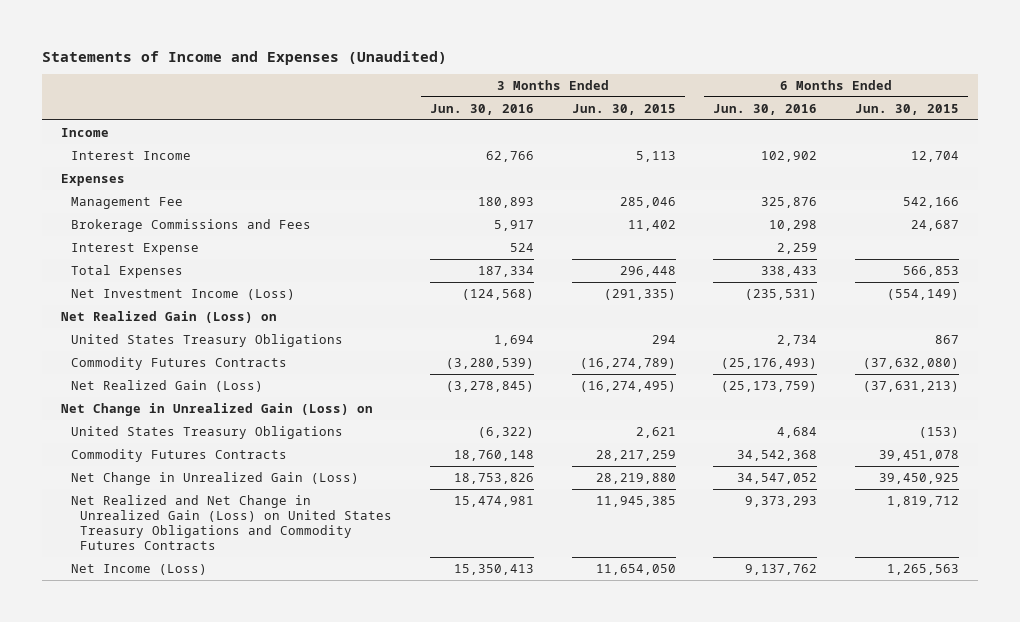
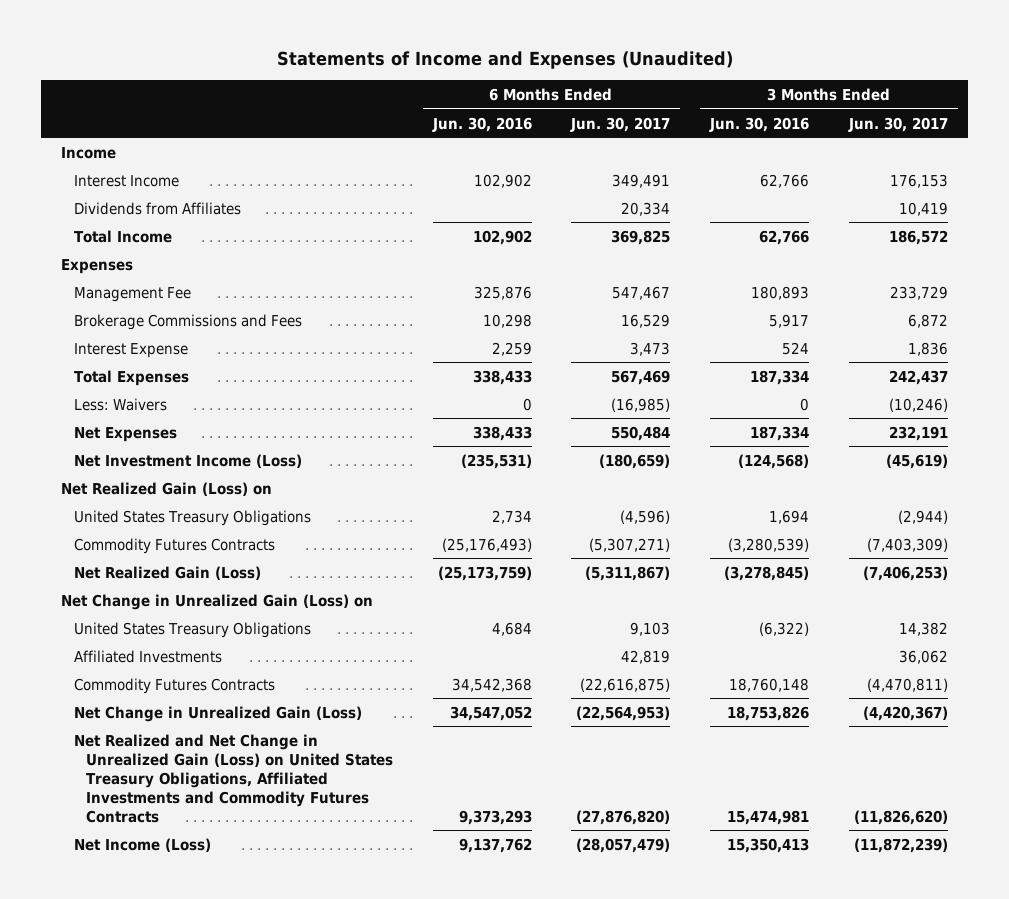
- | 3 Months Ended Jun. 30, 2016 | 3 Months Ended Jun. 30, 2015 | 6 Months Ended Jun. 30, 2016 | 6 Months Ended Jun. 30, 2015
+ | 6 Months Ended Jun. 30, 2016 | 6 Months Ended Jun. 30, 2017 | 3 Months Ended Jun. 30, 2016 | 3 Months Ended Jun. 30, 2017
+ Dividends from Affiliates | | 20,334 | | 10,419
+ Total Income | 102,902 | 369,825 | 62,766 | 186,572
+ Less: Waivers | 0 | (16,985) | 0 | (10,246)
+ Net Expenses | 338,433 | 550,484 | 187,334 | 232,191
+ Affiliated Investments | | 42,819 | | 36,062
- Net Realized and Net Change in Unrealized Gain (Loss) on United States Treasury Obligations and Commodity Futures Contracts | 15,474,981 | 11,945,385 | 9,373,293 | 1,819,712
+ Net Realized and Net Change in Unrealized Gain (Loss) on United States Treasury Obligations, Affiliated Investments and Commodity Futures Contracts | 9,373,293 | (27,876,820) | 15,474,981 | (11,826,620)

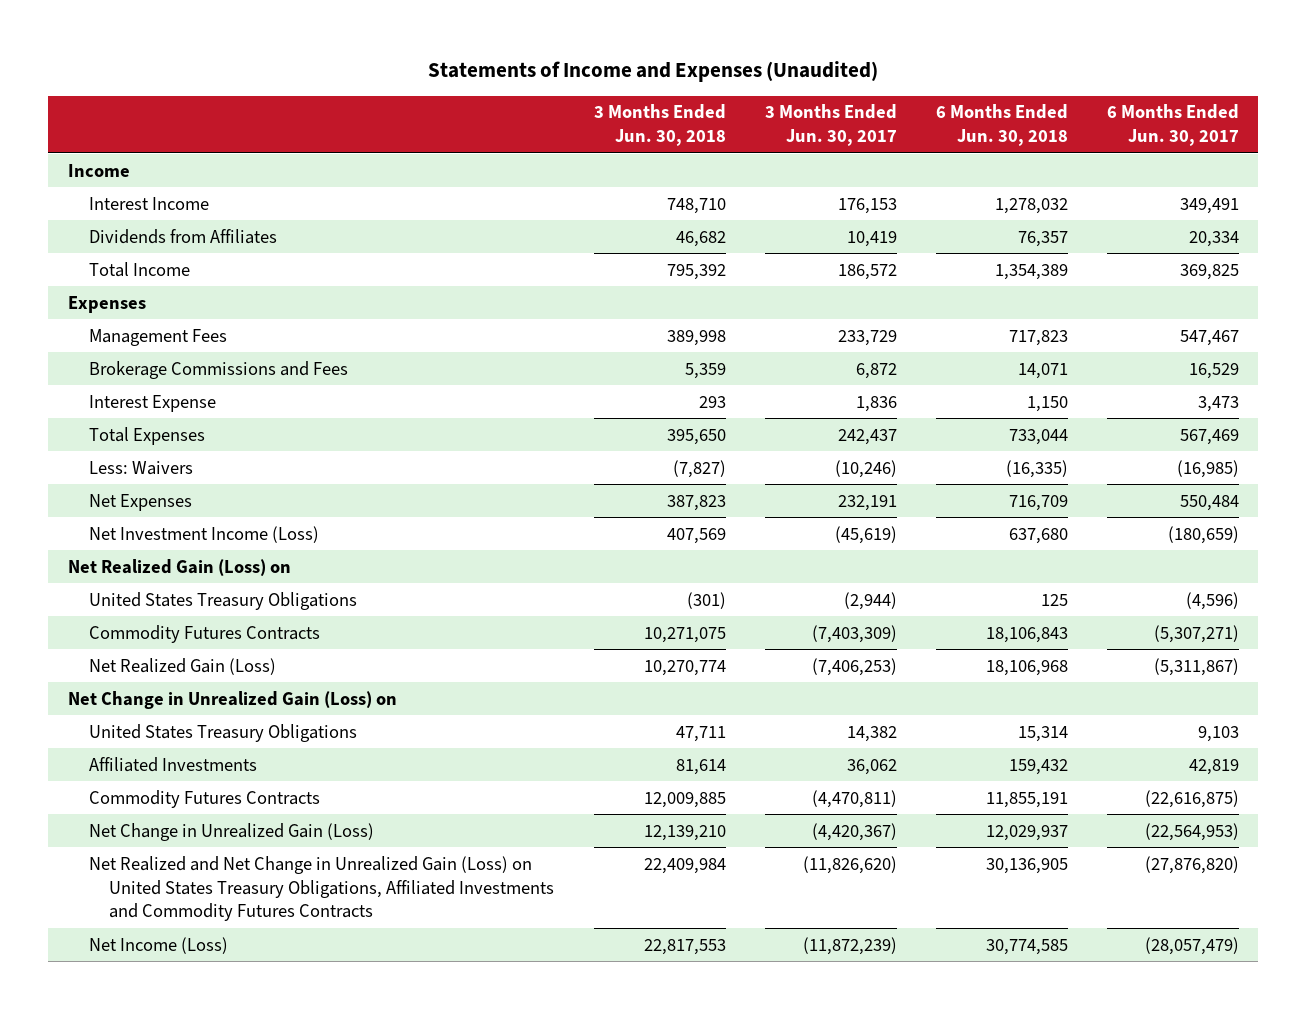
- | 6 Months Ended Jun. 30, 2016 | 6 Months Ended Jun. 30, 2017 | 3 Months Ended Jun. 30, 2016 | 3 Months Ended Jun. 30, 2017
+ | 3 Months Ended Jun. 30, 2018 | 3 Months Ended Jun. 30, 2017 | 6 Months Ended Jun. 30, 2018 | 6 Months Ended Jun. 30, 2017
- Management Fee | 325,876 | 547,467 | 180,893 | 233,729
+ Management Fees | 389,998 | 233,729 | 717,823 | 547,467

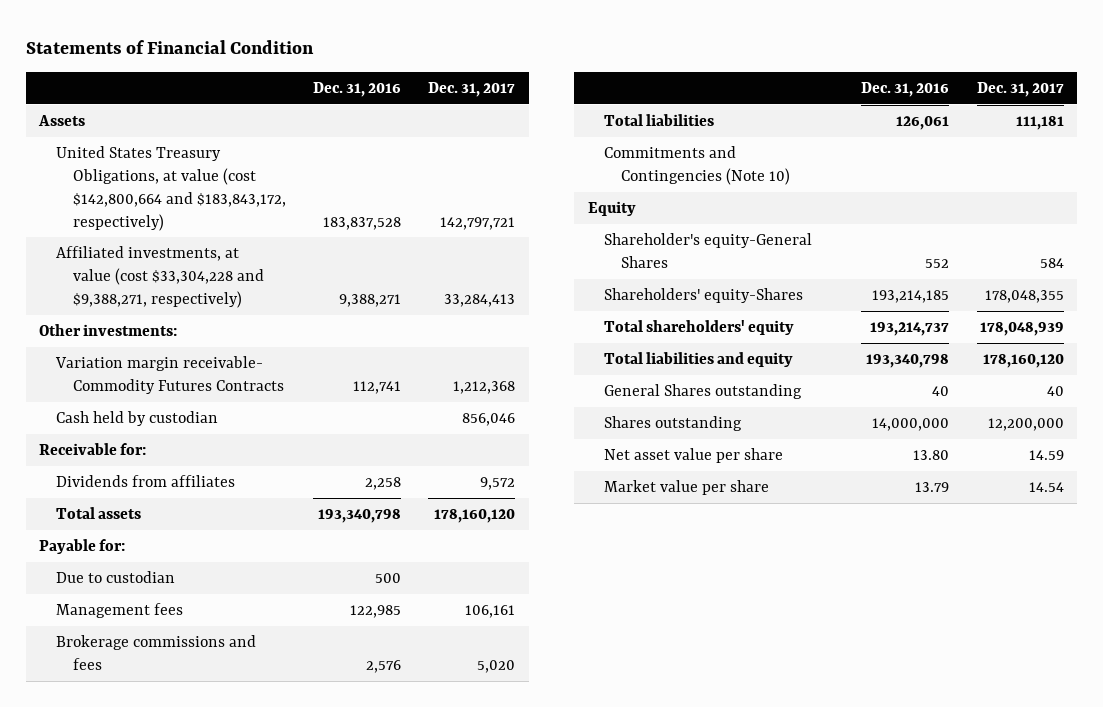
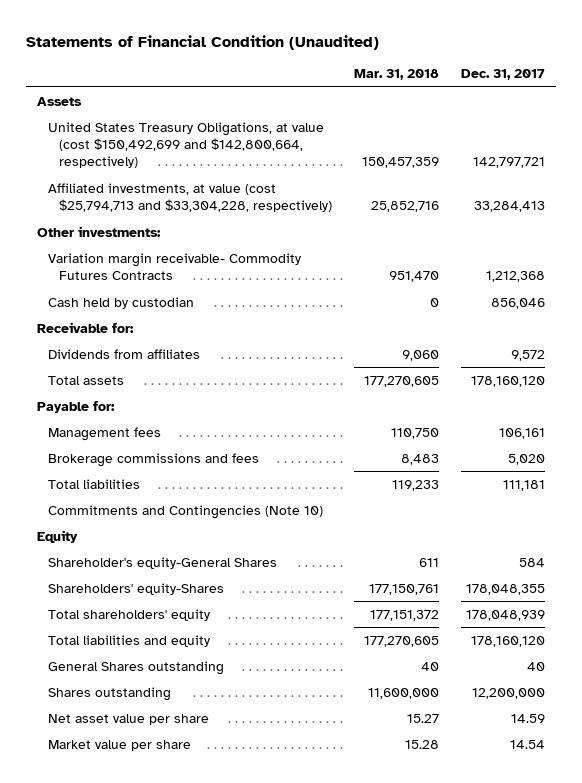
- Statements of Financial Condition
+ Statements of Financial Condition (Unaudited)
- | Dec. 31, 2016 | Dec. 31, 2017
+ | Mar. 31, 2018 | Dec. 31, 2017
- United States Treasury Obligations, at value (cost $142,800,664 and $183,843,172, respectively) | 183,837,528 | 142,797,721
- Affiliated investments, at value (cost $33,304,228 and $9,388,271, respectively) | 9,388,271 | 33,284,413
+ United States Treasury Obligations, at value (cost $150,492,699 and $142,800,664, respectively) | 150,457,359 | 142,797,721
+ Affiliated investments, at value (cost $25,794,713 and $33,304,228, respectively) | 25,852,716 | 33,284,413
- Due to custodian | 500 |

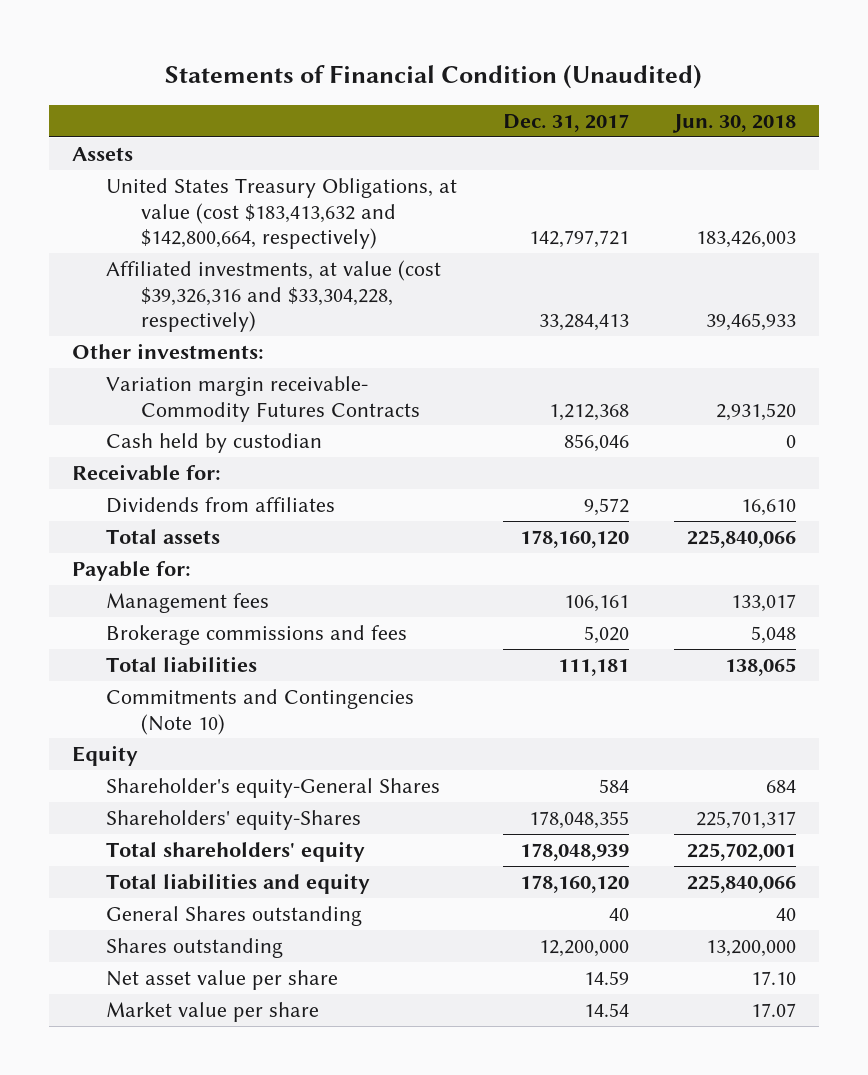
- | Mar. 31, 2018 | Dec. 31, 2017
+ | Dec. 31, 2017 | Jun. 30, 2018
- United States Treasury Obligations, at value (cost $150,492,699 and $142,800,664, respectively) | 150,457,359 | 142,797,721
- Affiliated investments, at value (cost $25,794,713 and $33,304,228, respectively) | 25,852,716 | 33,284,413
+ United States Treasury Obligations, at value (cost $183,413,632 and $142,800,664, respectively) | 142,797,721 | 183,426,003
+ Affiliated investments, at value (cost $39,326,316 and $33,304,228, respectively) | 33,284,413 | 39,465,933

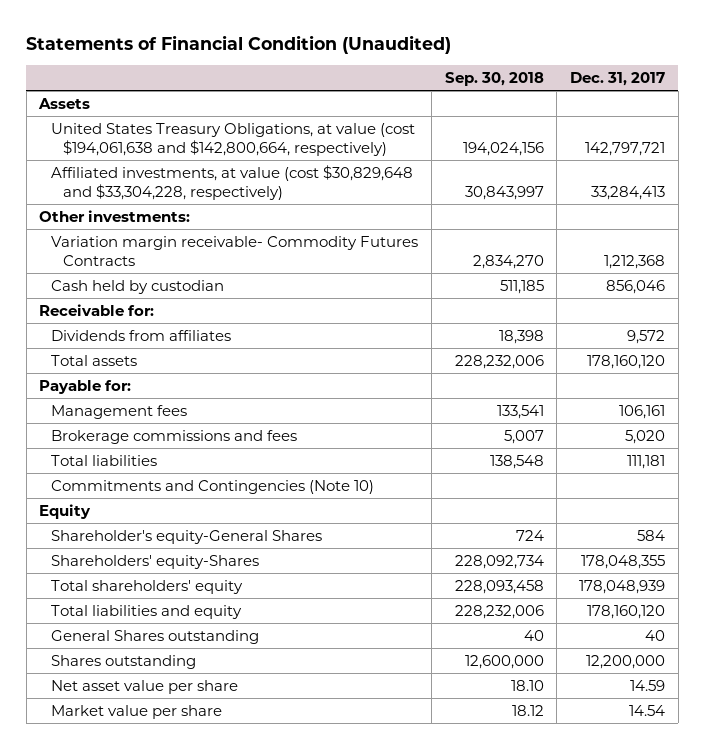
- | Dec. 31, 2017 | Jun. 30, 2018
+ | Sep. 30, 2018 | Dec. 31, 2017
- United States Treasury Obligations, at value (cost $183,413,632 and $142,800,664, respectively) | 142,797,721 | 183,426,003
- Affiliated investments, at value (cost $39,326,316 and $33,304,228, respectively) | 33,284,413 | 39,465,933
+ United States Treasury Obligations, at value (cost $194,061,638 and $142,800,664, respectively) | 194,024,156 | 142,797,721
+ Affiliated investments, at value (cost $30,829,648 and $33,304,228, respectively) | 30,843,997 | 33,284,413

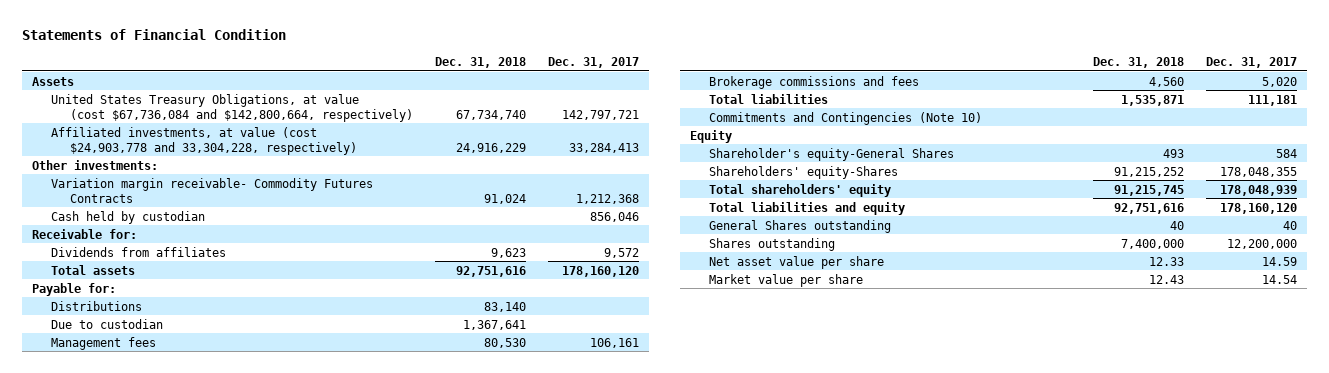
- Statements of Financial Condition (Unaudited)
+ Statements of Financial Condition
- | Sep. 30, 2018 | Dec. 31, 2017
+ | Dec. 31, 2018 | Dec. 31, 2017
- United States Treasury Obligations, at value (cost $194,061,638 and $142,800,664, respectively) | 194,024,156 | 142,797,721
- Affiliated investments, at value (cost $30,829,648 and $33,304,228, respectively) | 30,843,997 | 33,284,413
+ United States Treasury Obligations, at value (cost $67,736,084 and $142,800,664, respectively) | 67,734,740 | 142,797,721
+ Affiliated investments, at value (cost $24,903,778 and 33,304,228, respectively) | 24,916,229 | 33,284,413
+ Distributions | 83,140 |
+ Due to custodian | 1,367,641 |

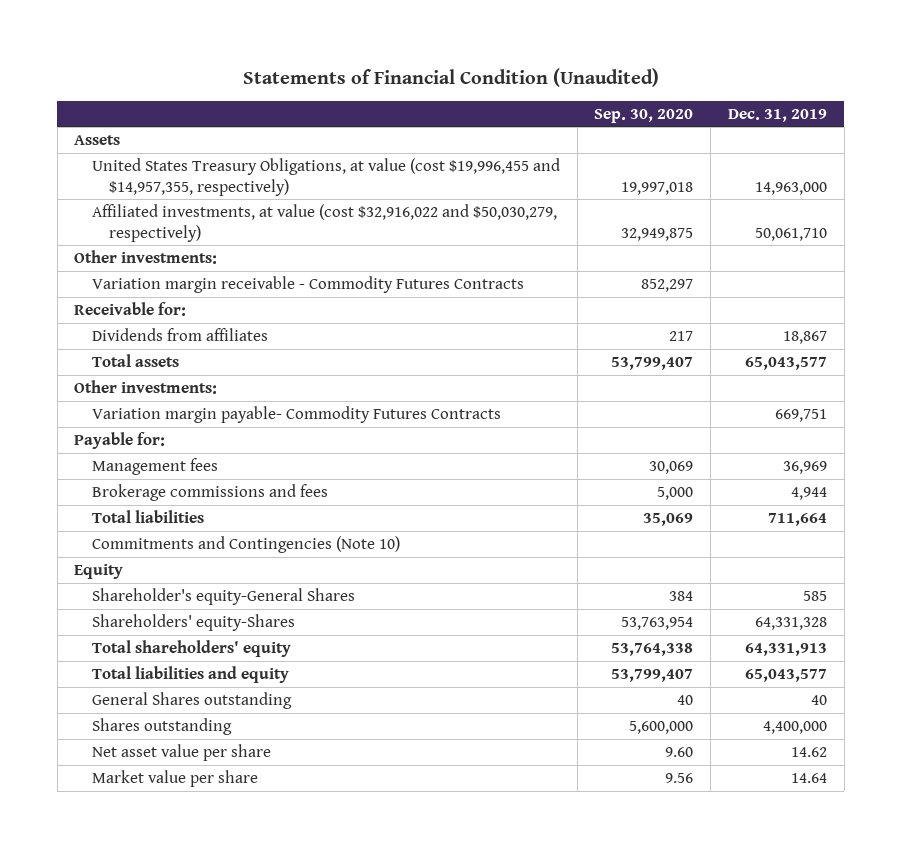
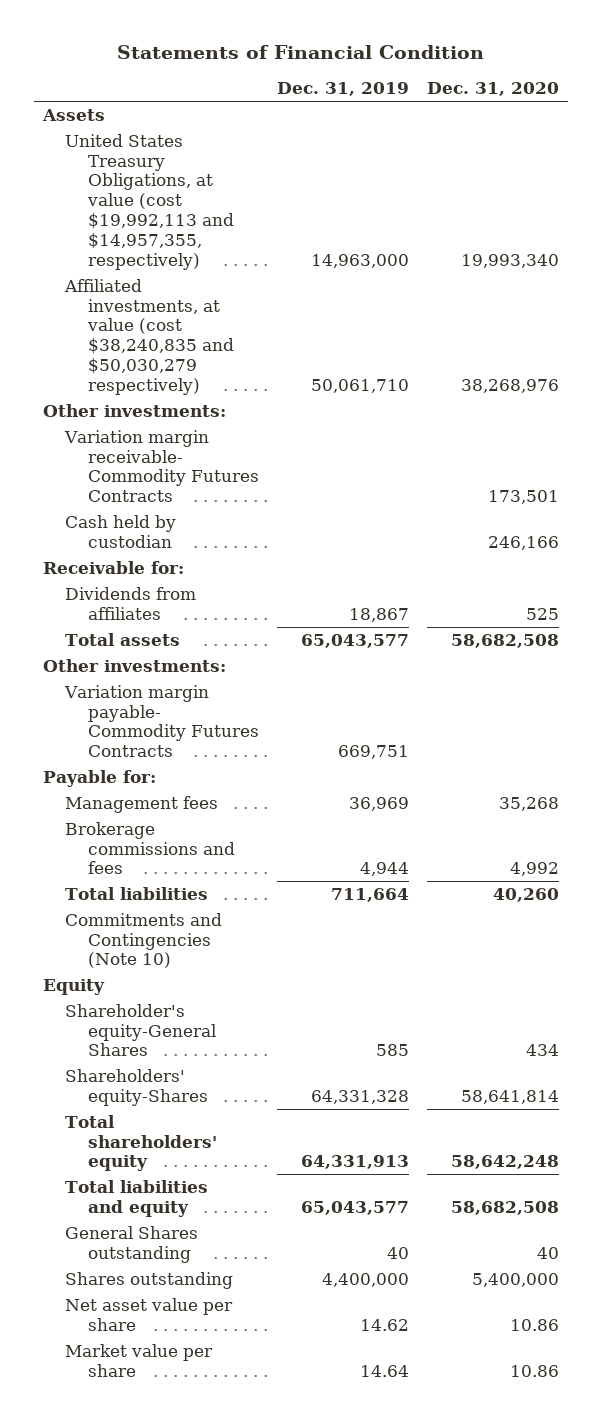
- Statements of Financial Condition (Unaudited)
+ Statements of Financial Condition
- | Sep. 30, 2020 | Dec. 31, 2019
+ | Dec. 31, 2019 | Dec. 31, 2020
- United States Treasury Obligations, at value (cost $19,996,455 and $14,957,355, respectively) | 19,997,018 | 14,963,000
- Affiliated investments, at value (cost $32,916,022 and $50,030,279, respectively) | 32,949,875 | 50,061,710
+ United States Treasury Obligations, at value (cost $19,992,113 and $14,957,355, respectively) | 14,963,000 | 19,993,340
+ Affiliated investments, at value (cost $38,240,835 and $50,030,279 respectively) | 50,061,710 | 38,268,976
- Variation margin receivable - Commodity Futures Contracts | 852,297 |
+ Variation margin receivable- Commodity Futures Contracts | | 173,501
+ Cash held by custodian | | 246,166

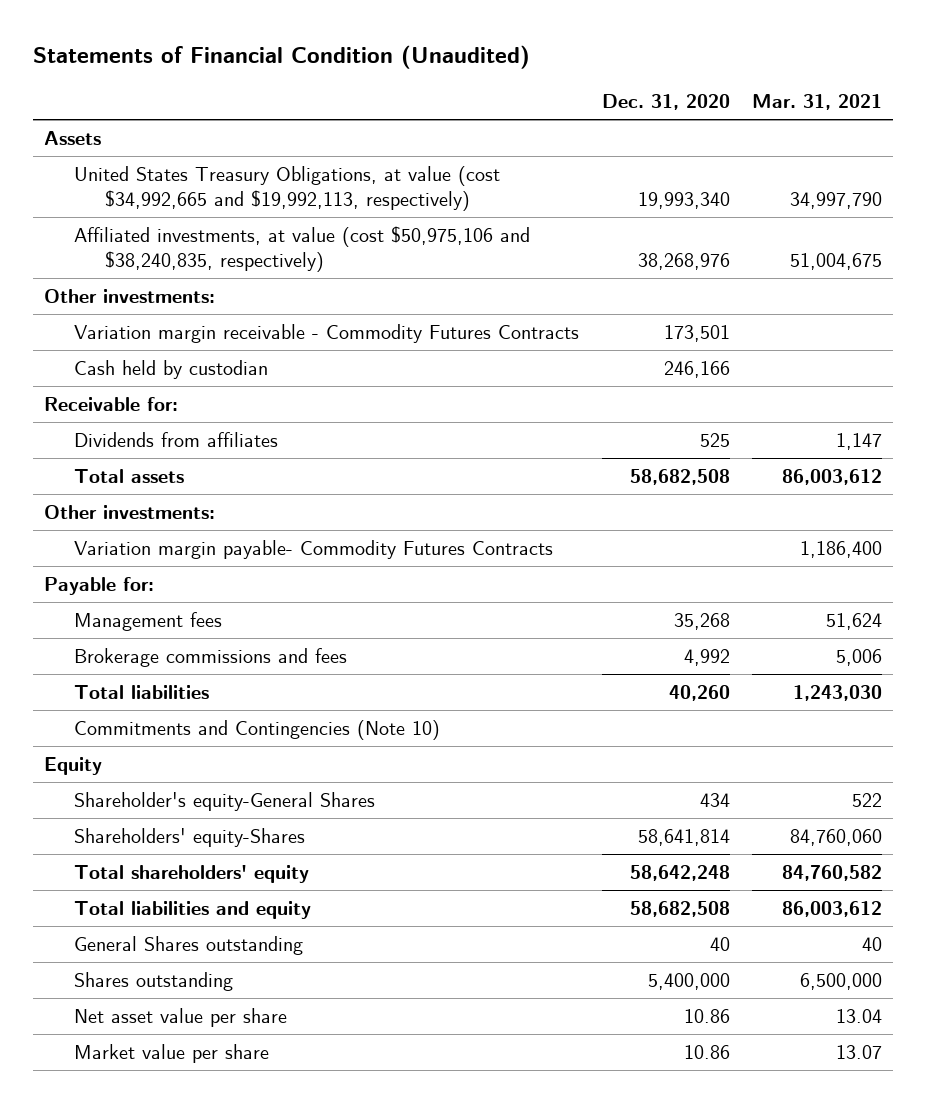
- Statements of Financial Condition
+ Statements of Financial Condition (Unaudited)
- | Dec. 31, 2019 | Dec. 31, 2020
+ | Dec. 31, 2020 | Mar. 31, 2021
- United States Treasury Obligations, at value (cost $19,992,113 and $14,957,355, respectively) | 14,963,000 | 19,993,340
- Affiliated investments, at value (cost $38,240,835 and $50,030,279 respectively) | 50,061,710 | 38,268,976
+ United States Treasury Obligations, at value (cost $34,992,665 and $19,992,113, respectively) | 19,993,340 | 34,997,790
+ Affiliated investments, at value (cost $50,975,106 and $38,240,835, respectively) | 38,268,976 | 51,004,675
- Variation margin receivable- Commodity Futures Contracts | | 173,501
+ Variation margin receivable - Commodity Futures Contracts | 173,501 |

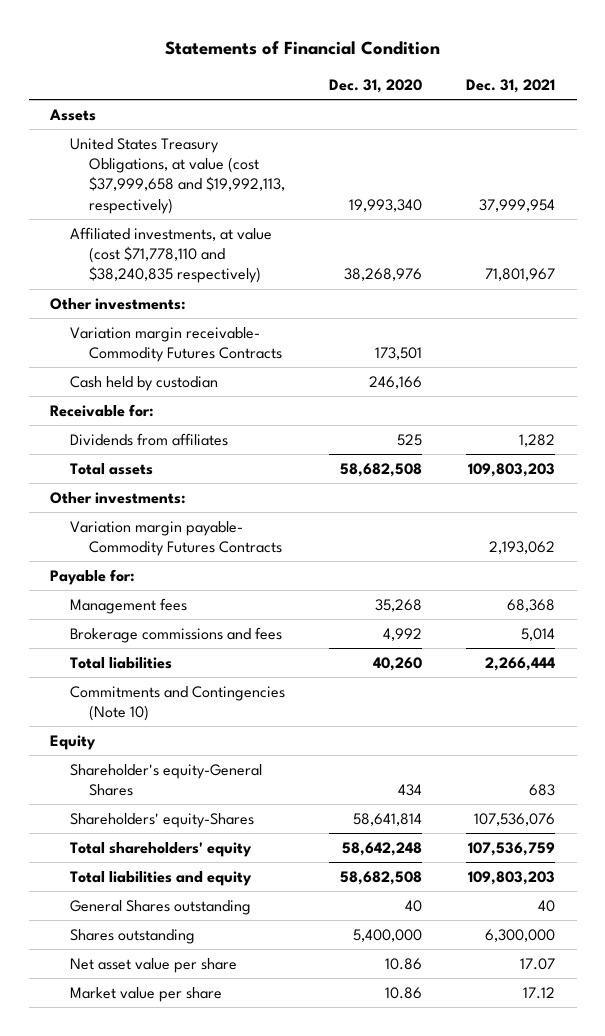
- Statements of Financial Condition (Unaudited)
+ Statements of Financial Condition
- | Dec. 31, 2020 | Mar. 31, 2021
+ | Dec. 31, 2020 | Dec. 31, 2021
- United States Treasury Obligations, at value (cost $34,992,665 and $19,992,113, respectively) | 19,993,340 | 34,997,790
- Affiliated investments, at value (cost $50,975,106 and $38,240,835, respectively) | 38,268,976 | 51,004,675
+ United States Treasury Obligations, at value (cost $37,999,658 and $19,992,113, respectively) | 19,993,340 | 37,999,954
+ Affiliated investments, at value (cost $71,778,110 and $38,240,835 respectively) | 38,268,976 | 71,801,967
- Variation margin receivable - Commodity Futures Contracts | 173,501 |
+ Variation margin receivable- Commodity Futures Contracts | 173,501 |

